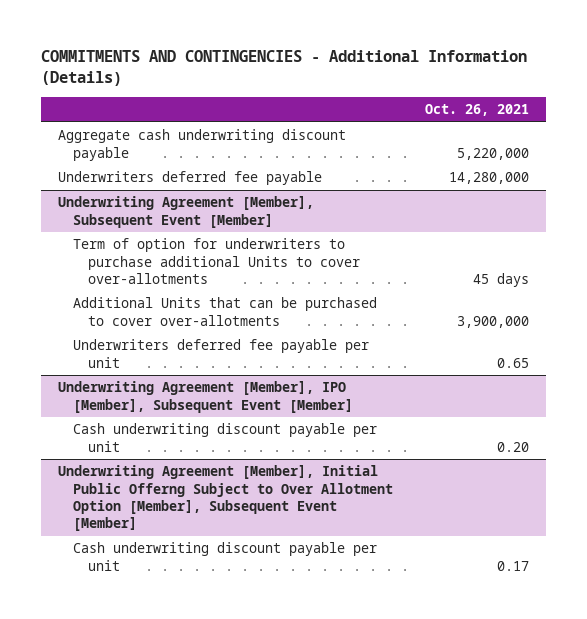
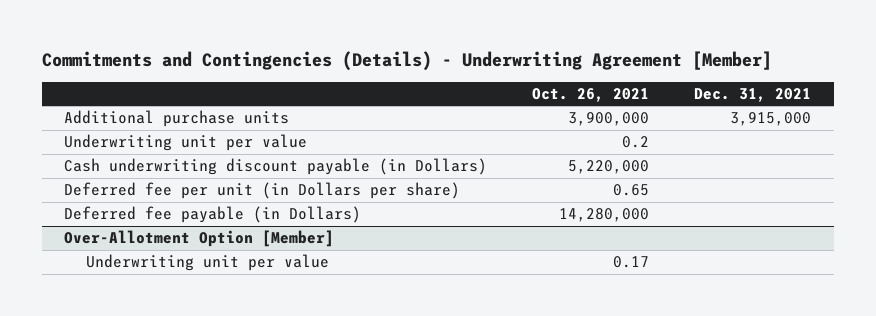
- COMMITMENTS AND CONTINGENCIES - Additional Information (Details)
+ Commitments and Contingencies (Details) - Underwriting Agreement [Member]
- | Oct. 26, 2021
+ | Oct. 26, 2021 | Dec. 31, 2021
- Aggregate cash underwriting discount payable | 5,220,000
- Underwriters deferred fee payable | 14,280,000
- Underwriting Agreement [Member], Subsequent Event [Member]
- Term of option for underwriters to purchase additional Units to cover over-allotments | 45 days
- Additional Units that can be purchased to cover over-allotments | 3,900,000
- Underwriters deferred fee payable per unit | 0.65
- Underwriting Agreement [Member], IPO [Member], Subsequent Event [Member]
- Cash underwriting discount payable per unit | 0.20
- Underwriting Agreement [Member], Initial Public Offerng Subject to Over Allotment Option [Member], Subsequent Event [Member]
- Cash underwriting discount payable per unit | 0.17
+ Additional purchase units | 3,900,000 | 3,915,000
+ Underwriting unit per value | 0.2 |
+ Cash underwriting discount payable (in Dollars) | 5,220,000 |
+ Deferred fee per unit (in Dollars per share) | 0.65 |
+ Deferred fee payable (in Dollars) | 14,280,000 |
+ Over-Allotment Option [Member]
+ Underwriting unit per value | 0.17 |

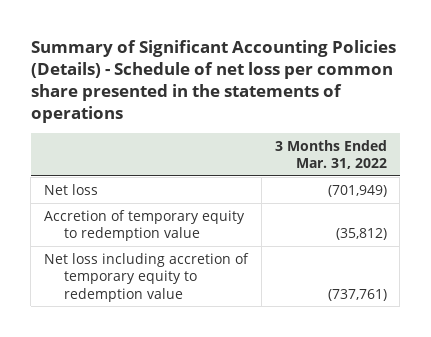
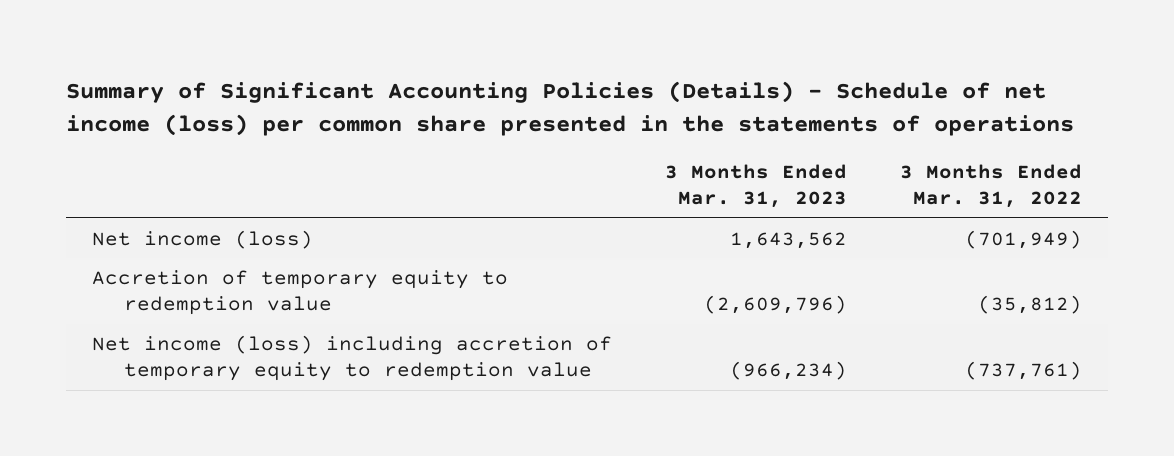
- Summary of Significant Accounting Policies (Details) - Schedule of net loss per common share presented in the statements of operations
+ Summary of Significant Accounting Policies (Details) - Schedule of net income (loss) per common share presented in the statements of operations
- | 3 Months Ended Mar. 31, 2022
+ | 3 Months Ended Mar. 31, 2023 | 3 Months Ended Mar. 31, 2022
- Net loss | (701,949)
+ Net income (loss) | 1,643,562 | (701,949)
- Net loss including accretion of temporary equity to redemption value | (737,761)
+ Net income (loss) including accretion of temporary equity to redemption value | (966,234) | (737,761)

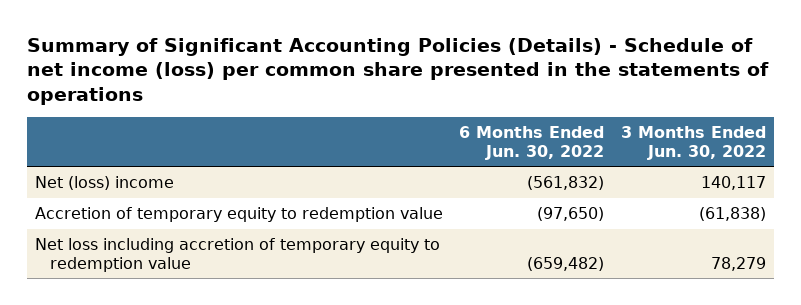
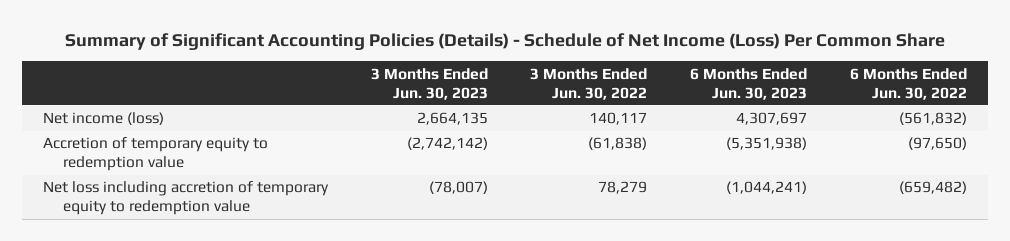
- Summary of Significant Accounting Policies (Details) - Schedule of net income (loss) per common share presented in the statements of operations
+ Summary of Significant Accounting Policies (Details) - Schedule of Net Income (Loss) Per Common Share
- | 6 Months Ended Jun. 30, 2022 | 3 Months Ended Jun. 30, 2022
+ | 3 Months Ended Jun. 30, 2023 | 3 Months Ended Jun. 30, 2022 | 6 Months Ended Jun. 30, 2023 | 6 Months Ended Jun. 30, 2022
- Net (loss) income | (561,832) | 140,117
+ Net income (loss) | 2,664,135 | 140,117 | 4,307,697 | (561,832)

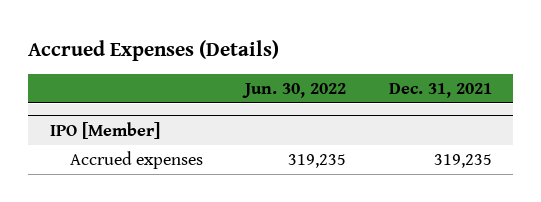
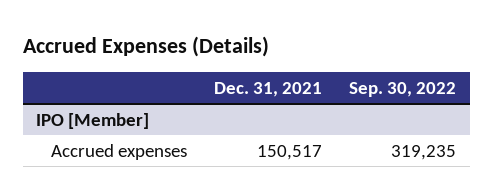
- | Jun. 30, 2022 | Dec. 31, 2021
+ | Dec. 31, 2021 | Sep. 30, 2022
@ IPO [Member]
- Accrued expenses | 319,235 | 319,235
+ Accrued expenses | 150,517 | 319,235

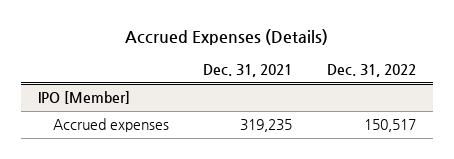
- | Dec. 31, 2021 | Sep. 30, 2022
+ | Dec. 31, 2021 | Dec. 31, 2022
@ IPO [Member]
- Accrued expenses | 150,517 | 319,235
+ Accrued expenses | 319,235 | 150,517

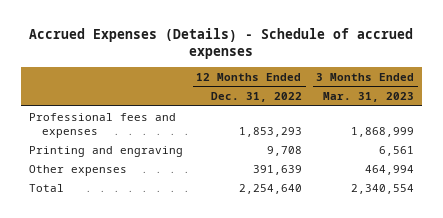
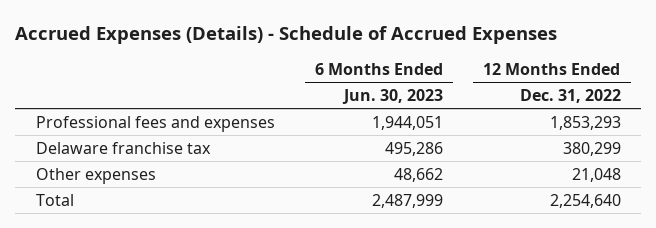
- Accrued Expenses (Details) - Schedule of accrued expenses
+ Accrued Expenses (Details) - Schedule of Accrued Expenses
- | 12 Months Ended Dec. 31, 2022 | 3 Months Ended Mar. 31, 2023
+ | 6 Months Ended Jun. 30, 2023 | 12 Months Ended Dec. 31, 2022
- Printing and engraving | 9,708 | 6,561
- Other expenses | 391,639 | 464,994
+ Delaware franchise tax | 495,286 | 380,299
+ Other expenses | 48,662 | 21,048

